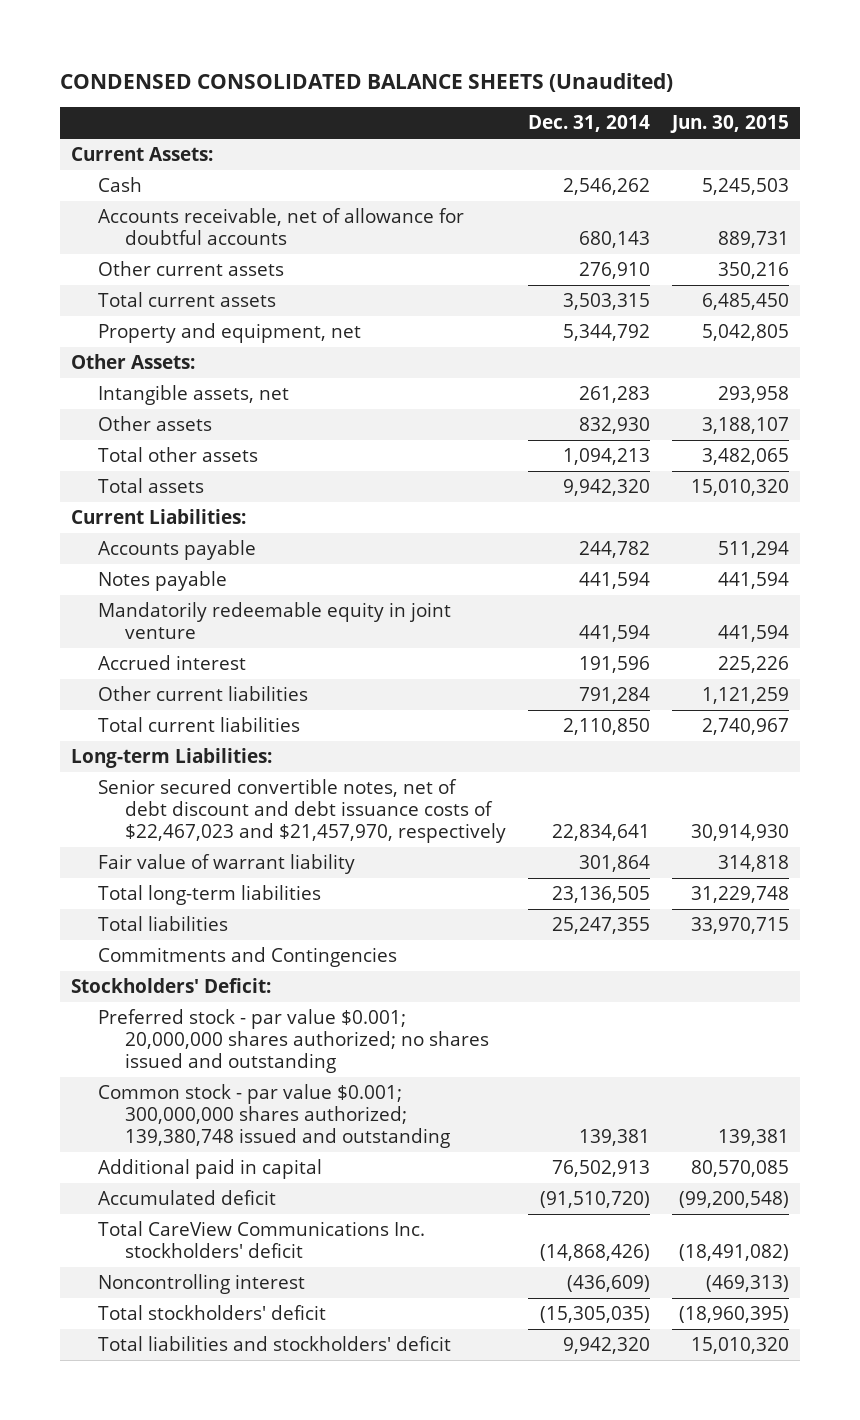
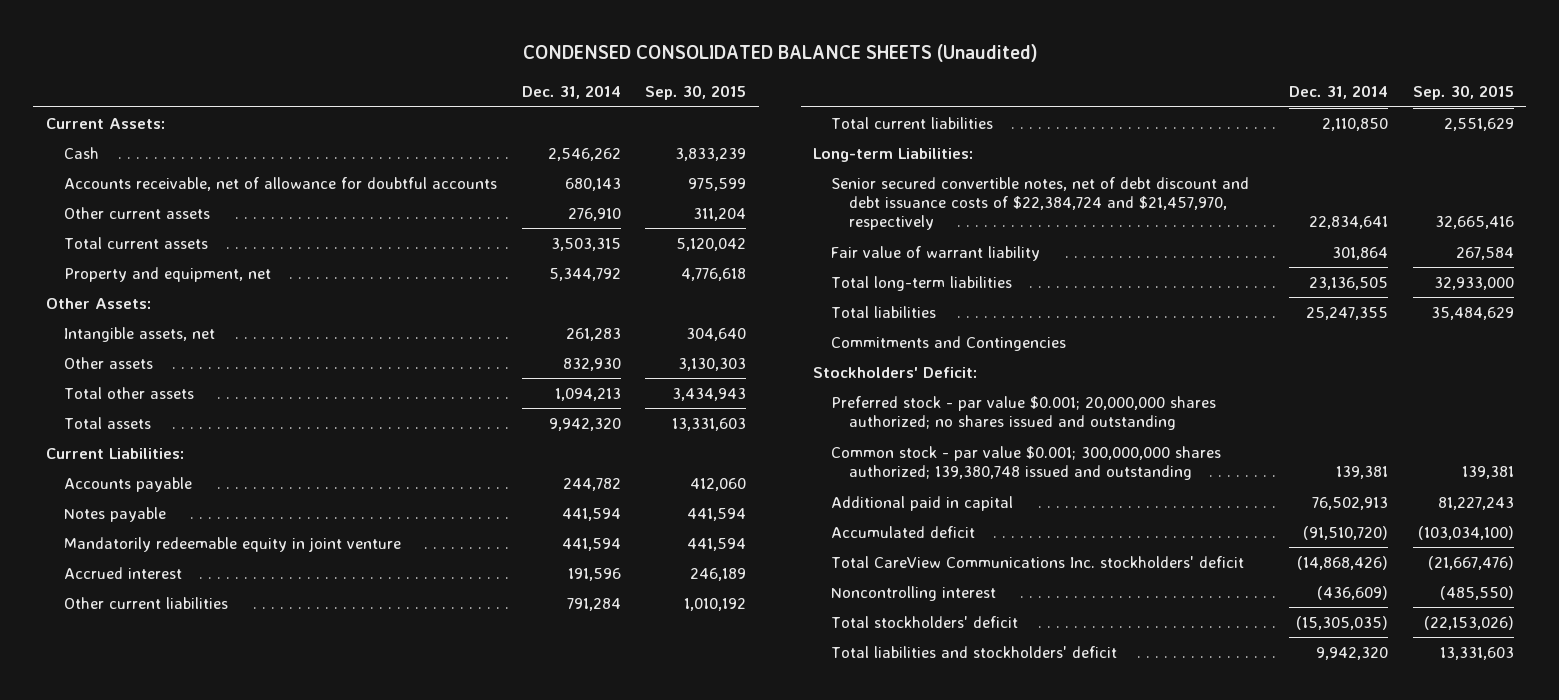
- | Dec. 31, 2014 | Jun. 30, 2015
+ | Dec. 31, 2014 | Sep. 30, 2015
- Senior secured convertible notes, net of debt discount and debt issuance costs of $22,467,023 and $21,457,970, respectively | 22,834,641 | 30,914,930
+ Senior secured convertible notes, net of debt discount and debt issuance costs of $22,384,724 and $21,457,970, respectively | 22,834,641 | 32,665,416

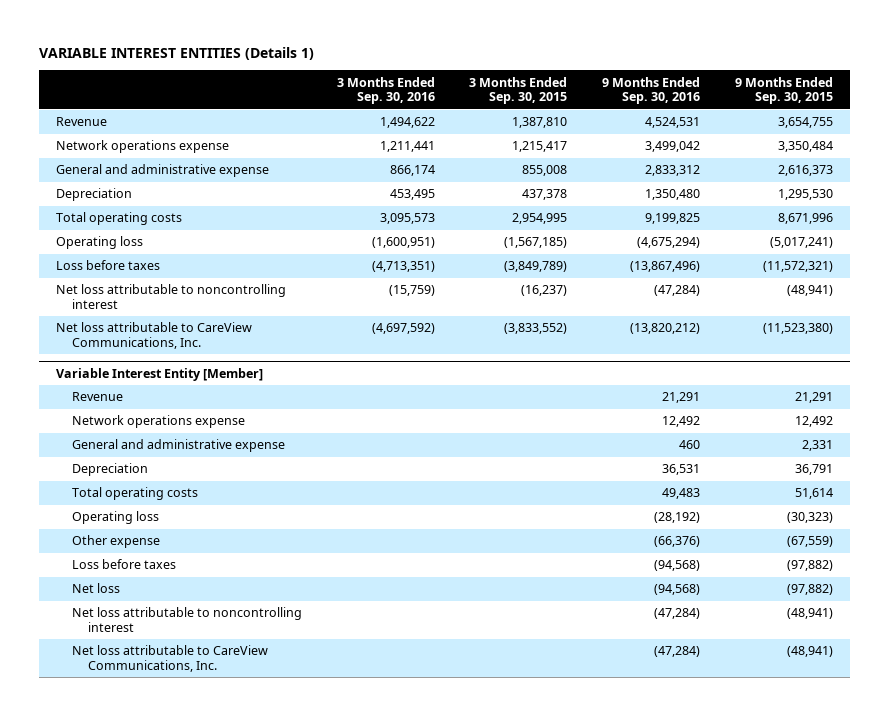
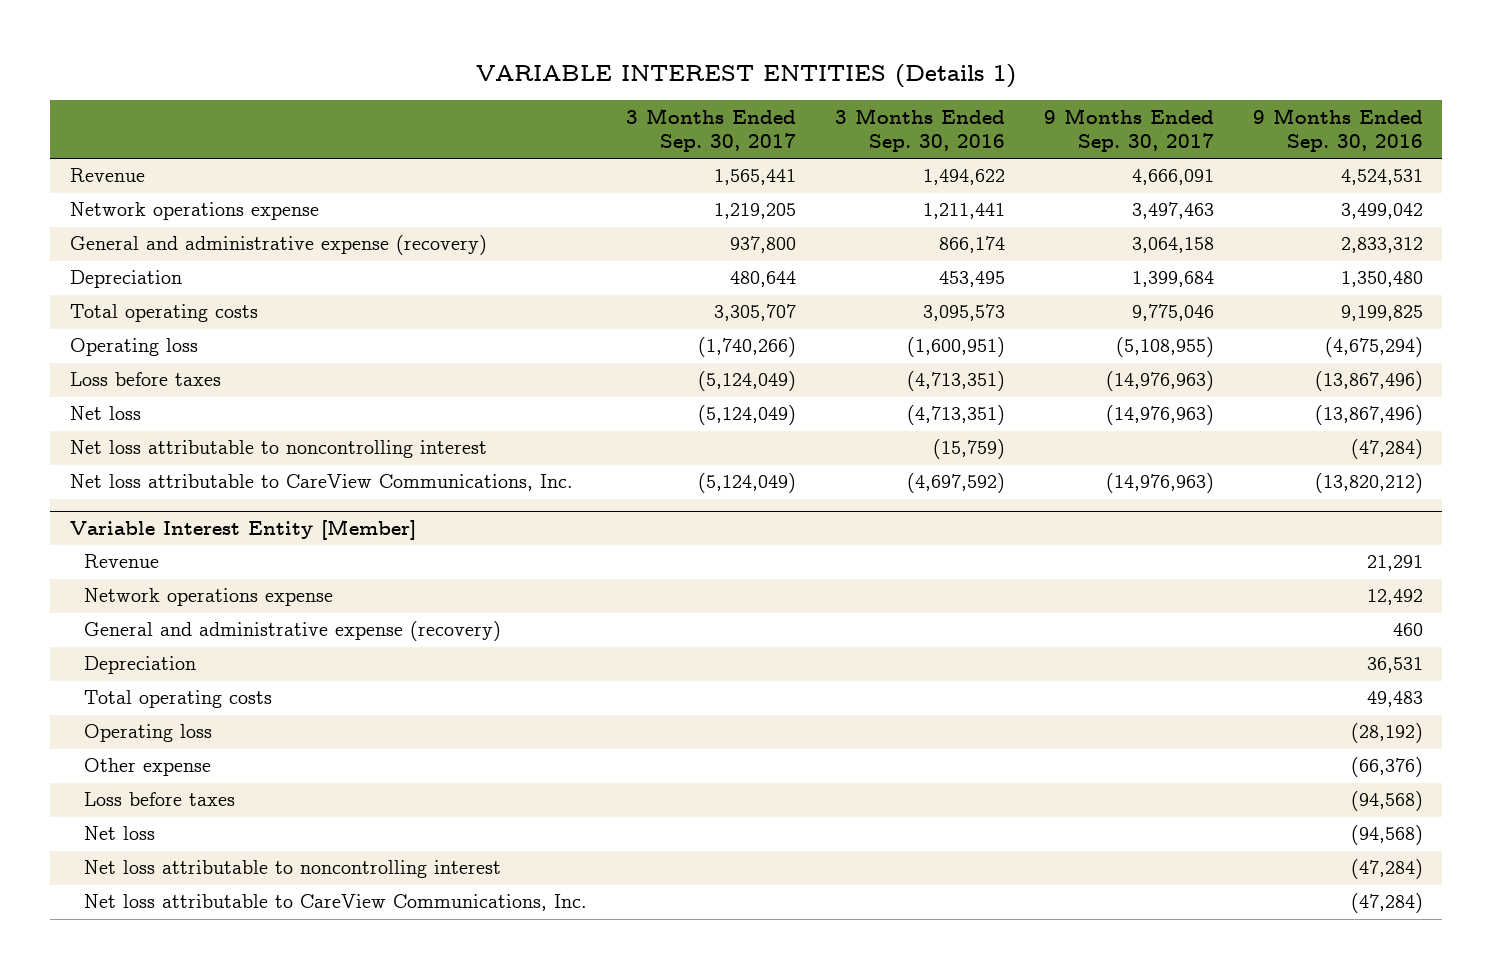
- | 3 Months Ended Sep. 30, 2016 | 3 Months Ended Sep. 30, 2015 | 9 Months Ended Sep. 30, 2016 | 9 Months Ended Sep. 30, 2015
+ | 3 Months Ended Sep. 30, 2017 | 3 Months Ended Sep. 30, 2016 | 9 Months Ended Sep. 30, 2017 | 9 Months Ended Sep. 30, 2016
- General and administrative expense | 866,174 | 855,008 | 2,833,312 | 2,616,373
+ General and administrative expense (recovery) | 937,800 | 866,174 | 3,064,158 | 2,833,312
+ Net loss | (5,124,049) | (4,713,351) | (14,976,963) | (13,867,496)
@ Variable Interest Entity [Member]
- General and administrative expense | | | 460 | 2,331
+ General and administrative expense (recovery) | | | | 460

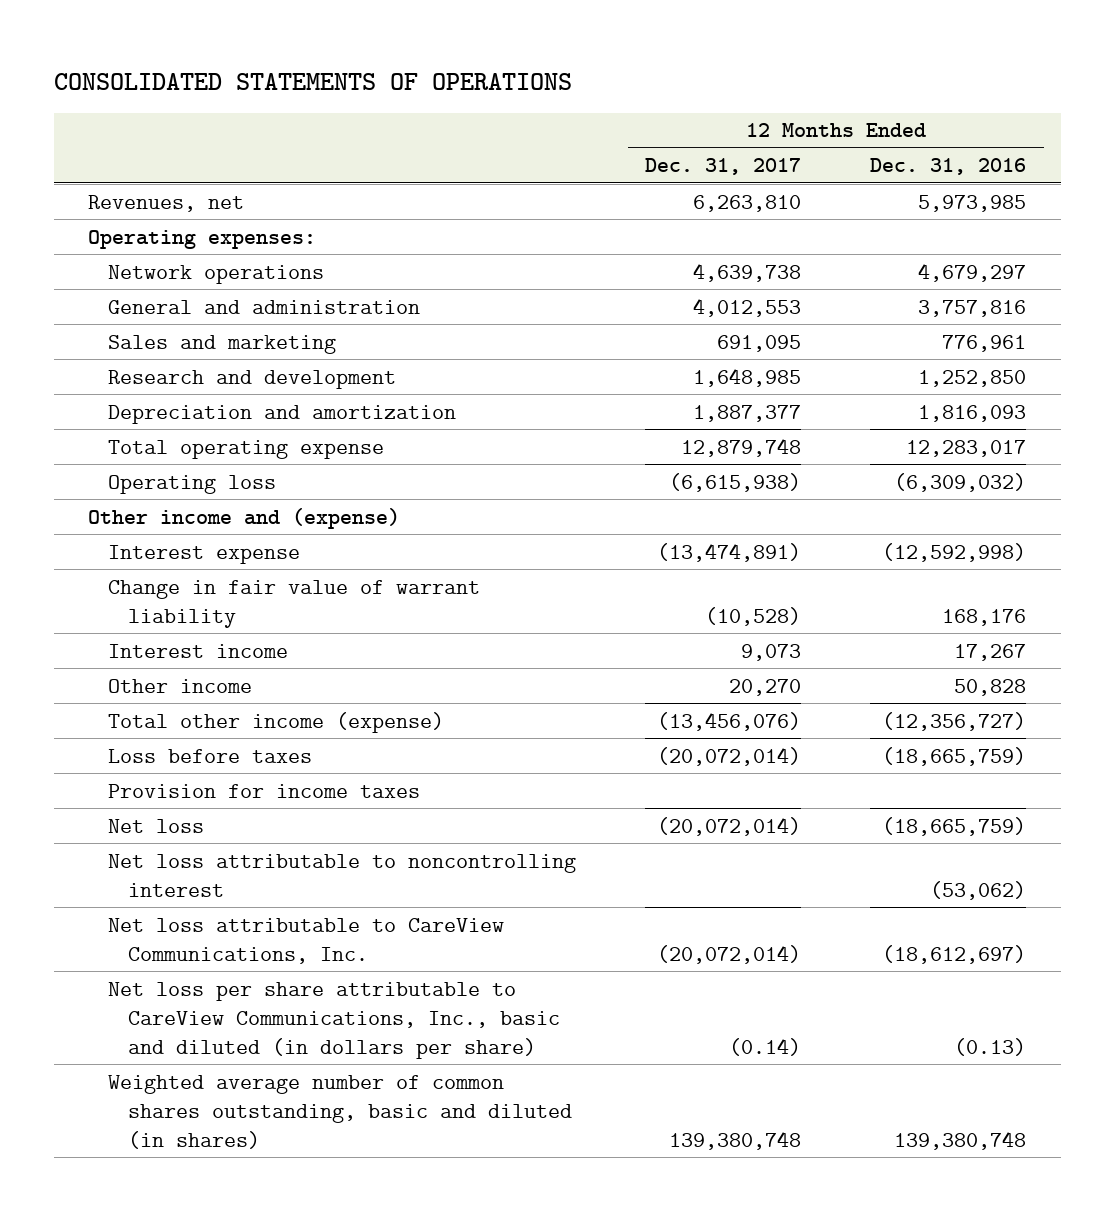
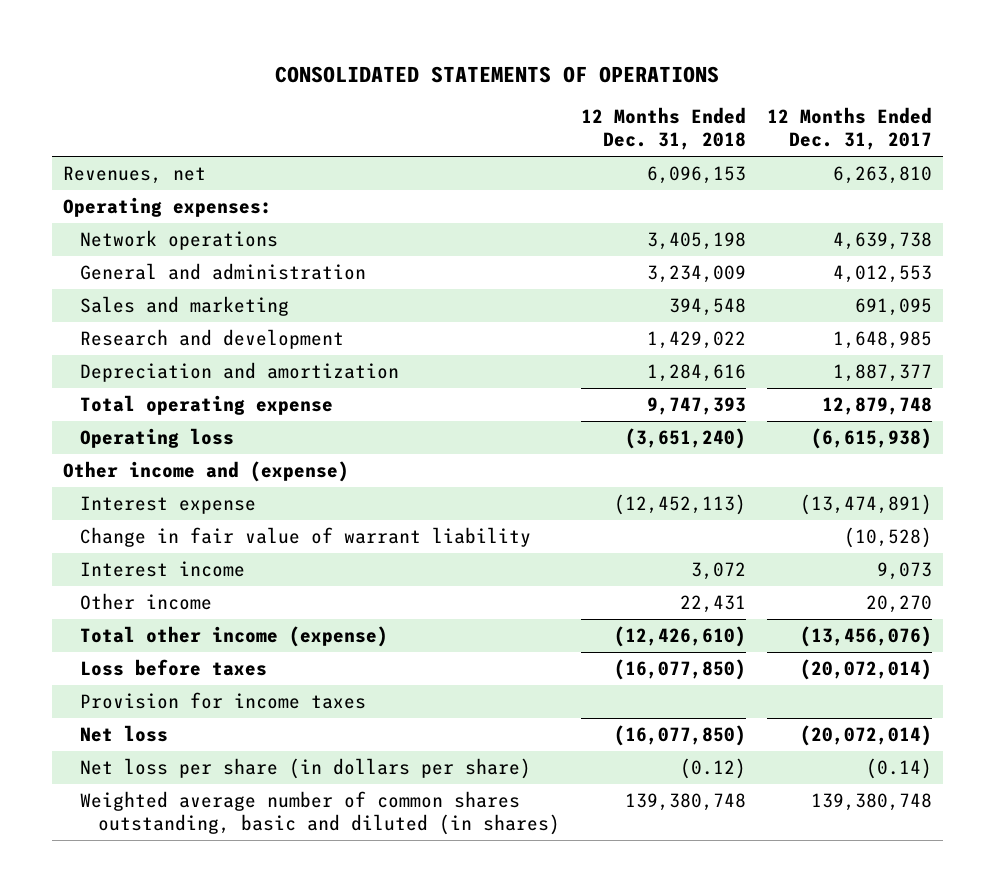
- | 12 Months Ended Dec. 31, 2017 | 12 Months Ended Dec. 31, 2016
+ | 12 Months Ended Dec. 31, 2018 | 12 Months Ended Dec. 31, 2017
- Net loss attributable to noncontrolling interest | | (53,062)
- Net loss attributable to CareView Communications, Inc. | (20,072,014) | (18,612,697)
- Net loss per share attributable to CareView Communications, Inc., basic and diluted (in dollars per share) | (0.14) | (0.13)
+ Net loss per share (in dollars per share) | (0.12) | (0.14)

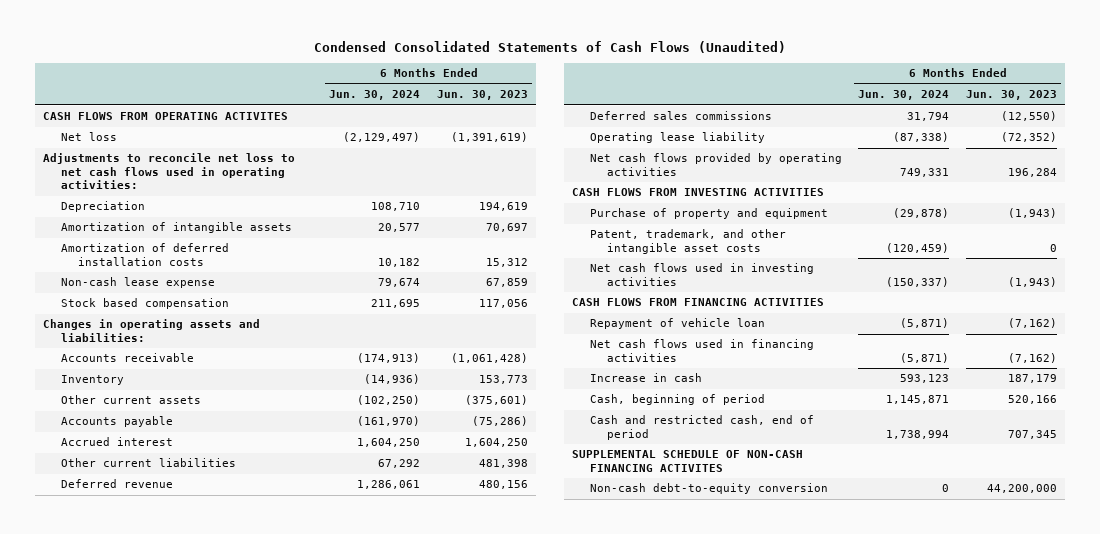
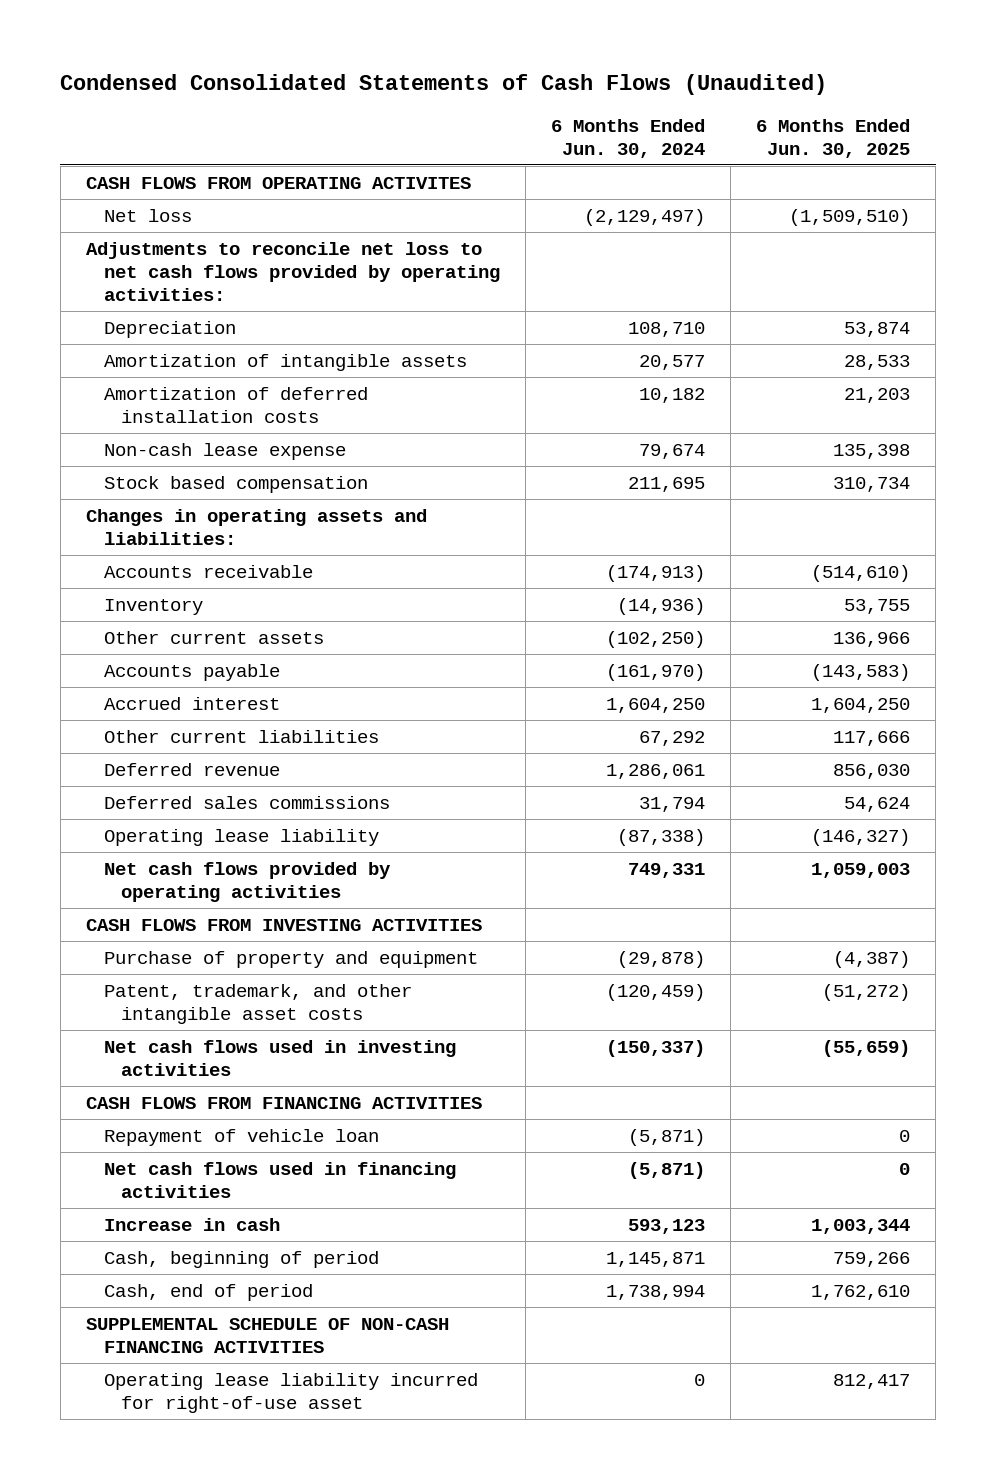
- | 6 Months Ended Jun. 30, 2024 | 6 Months Ended Jun. 30, 2023
+ | 6 Months Ended Jun. 30, 2024 | 6 Months Ended Jun. 30, 2025
- Adjustments to reconcile net loss to net cash flows used in operating activities:
+ Adjustments to reconcile net loss to net cash flows provided by operating activities:
- Cash and restricted cash, end of period | 1,738,994 | 707,345
- SUPPLEMENTAL SCHEDULE OF NON-CASH FINANCING ACTIVITES
- Non-cash debt-to-equity conversion | 0 | 44,200,000
+ Cash, end of period | 1,738,994 | 1,762,610
+ SUPPLEMENTAL SCHEDULE OF NON-CASH FINANCING ACTIVITIES
+ Operating lease liability incurred for right-of-use asset | 0 | 812,417

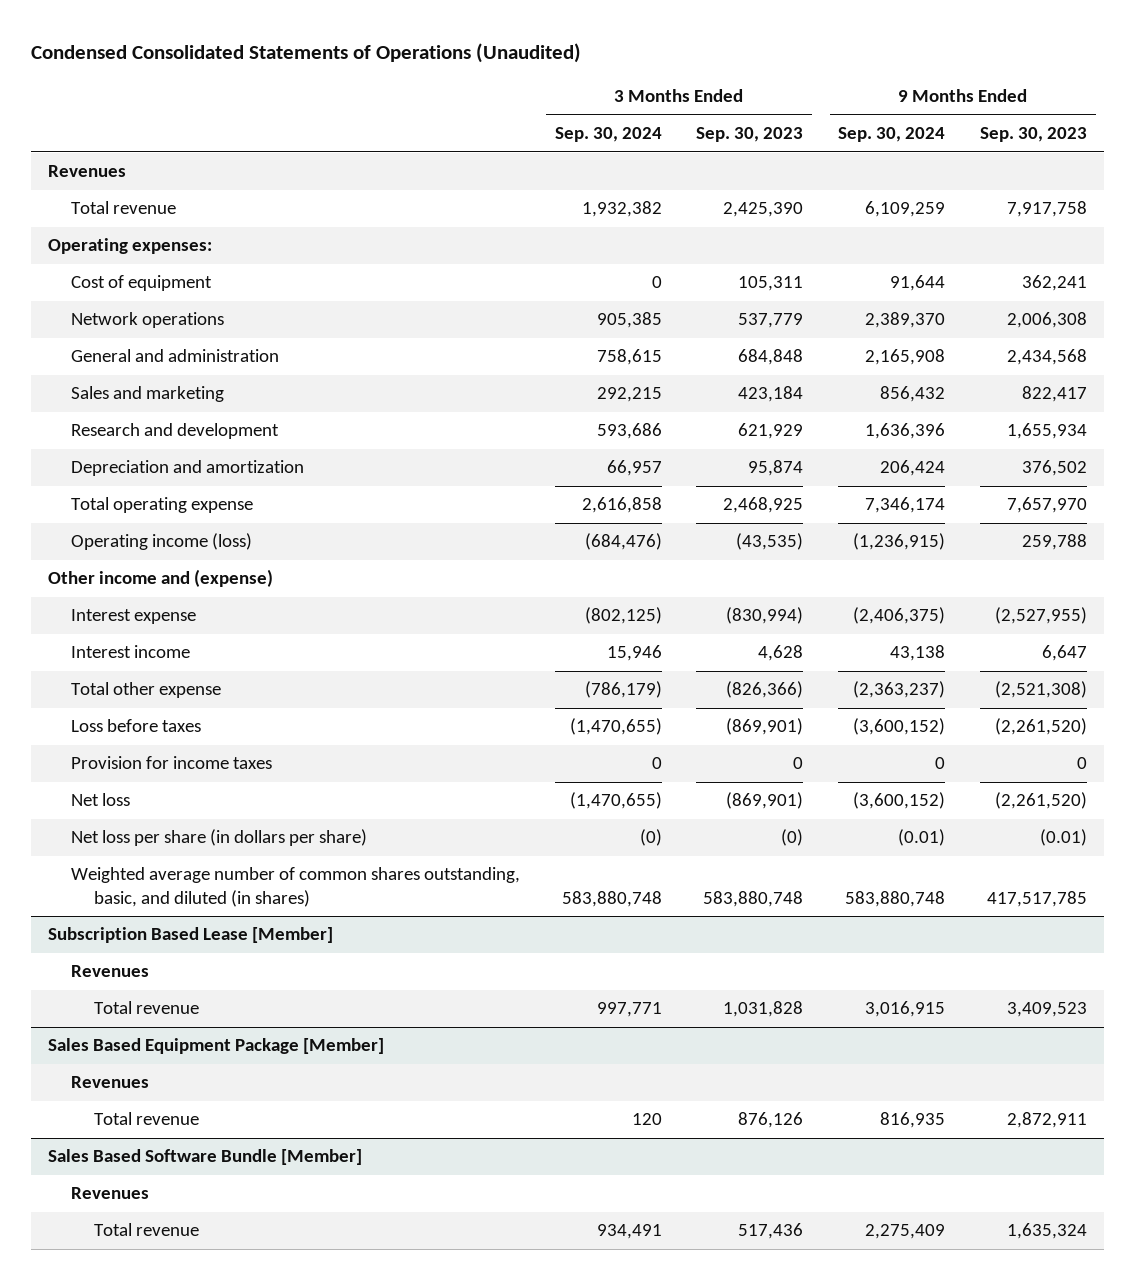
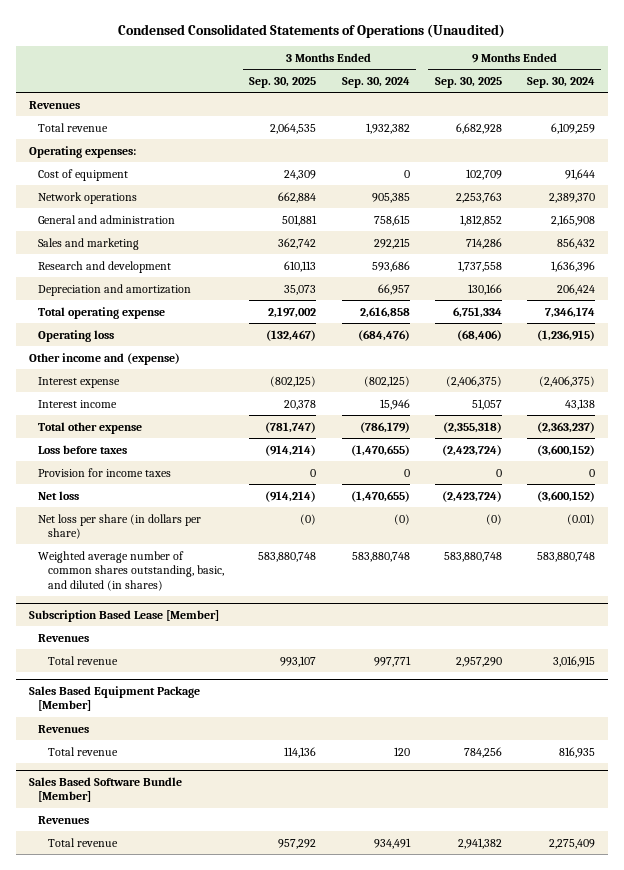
- | 3 Months Ended Sep. 30, 2024 | 3 Months Ended Sep. 30, 2023 | 9 Months Ended Sep. 30, 2024 | 9 Months Ended Sep. 30, 2023
+ | 3 Months Ended Sep. 30, 2025 | 3 Months Ended Sep. 30, 2024 | 9 Months Ended Sep. 30, 2025 | 9 Months Ended Sep. 30, 2024
- Operating income (loss) | (684,476) | (43,535) | (1,236,915) | 259,788
+ Operating loss | (132,467) | (684,476) | (68,406) | (1,236,915)

